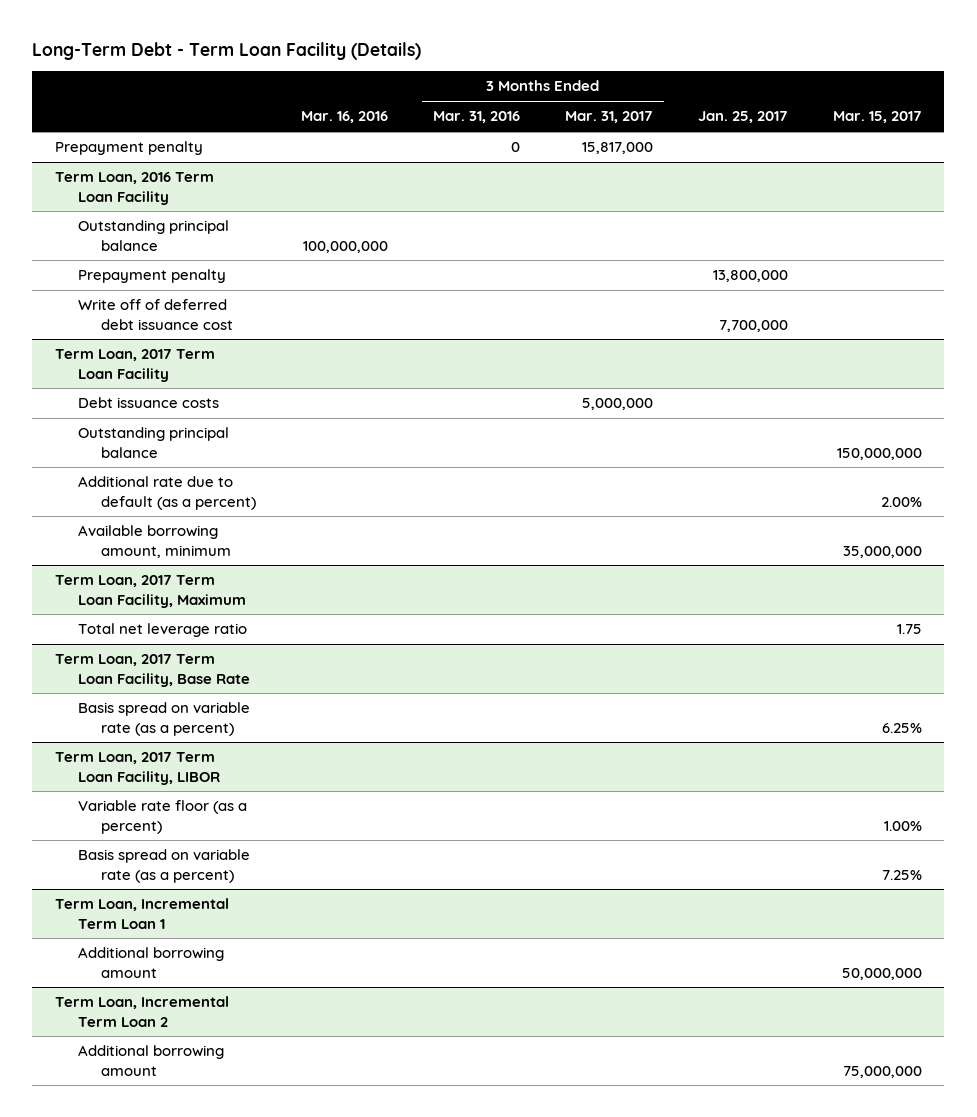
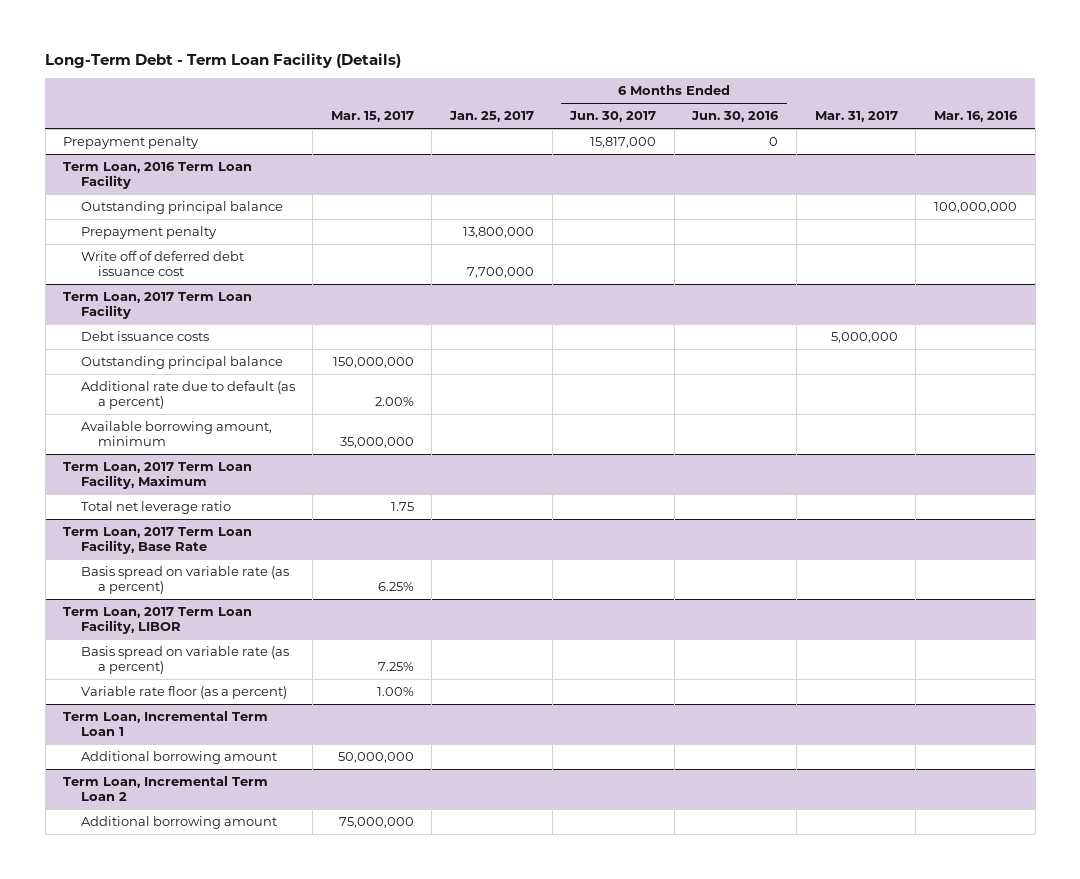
- | Mar. 16, 2016 | 3 Months Ended Mar. 31, 2016 | 3 Months Ended Mar. 31, 2017 | Jan. 25, 2017 | Mar. 15, 2017
+ | Mar. 15, 2017 | Jan. 25, 2017 | 6 Months Ended Jun. 30, 2017 | 6 Months Ended Jun. 30, 2016 | Mar. 31, 2017 | Mar. 16, 2016
@ Term Loan, 2017 Term Loan Facility, LIBOR
moved down: Variable rate floor (as a percent) | 1.00% | | | | |

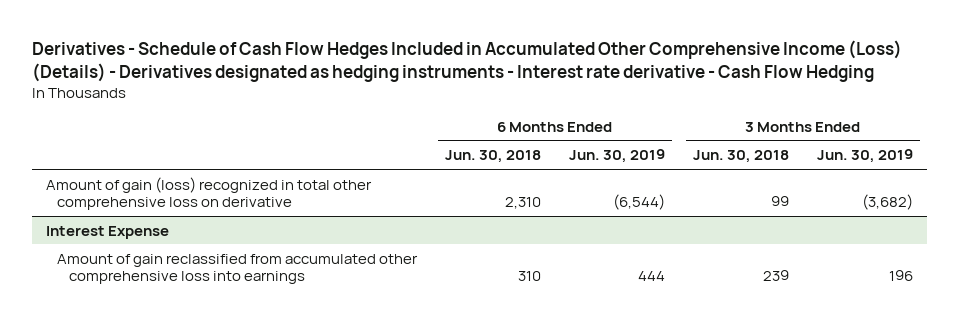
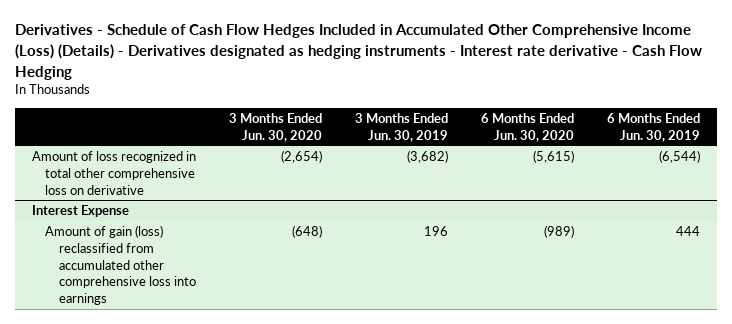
- | 6 Months Ended Jun. 30, 2018 | 6 Months Ended Jun. 30, 2019 | 3 Months Ended Jun. 30, 2018 | 3 Months Ended Jun. 30, 2019
+ | 3 Months Ended Jun. 30, 2020 | 3 Months Ended Jun. 30, 2019 | 6 Months Ended Jun. 30, 2020 | 6 Months Ended Jun. 30, 2019
- Amount of gain (loss) recognized in total other comprehensive loss on derivative | 2,310 | (6,544) | 99 | (3,682)
+ Amount of loss recognized in total other comprehensive loss on derivative | (2,654) | (3,682) | (5,615) | (6,544)
@ Interest Expense
- Amount of gain reclassified from accumulated other comprehensive loss into earnings | 310 | 444 | 239 | 196
+ Amount of gain (loss) reclassified from accumulated other comprehensive loss into earnings | (648) | 196 | (989) | 444

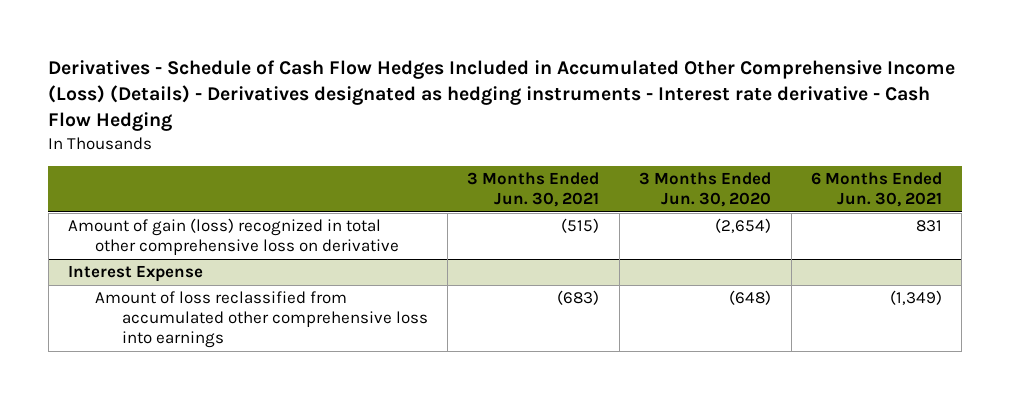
- | 3 Months Ended Jun. 30, 2020 | 3 Months Ended Jun. 30, 2019 | 6 Months Ended Jun. 30, 2020 | 6 Months Ended Jun. 30, 2019
+ | 3 Months Ended Jun. 30, 2021 | 3 Months Ended Jun. 30, 2020 | 6 Months Ended Jun. 30, 2021
- Amount of loss recognized in total other comprehensive loss on derivative | (2,654) | (3,682) | (5,615) | (6,544)
+ Amount of gain (loss) recognized in total other comprehensive loss on derivative | (515) | (2,654) | 831
@ Interest Expense
- Amount of gain (loss) reclassified from accumulated other comprehensive loss into earnings | (648) | 196 | (989) | 444
+ Amount of loss reclassified from accumulated other comprehensive loss into earnings | (683) | (648) | (1,349)

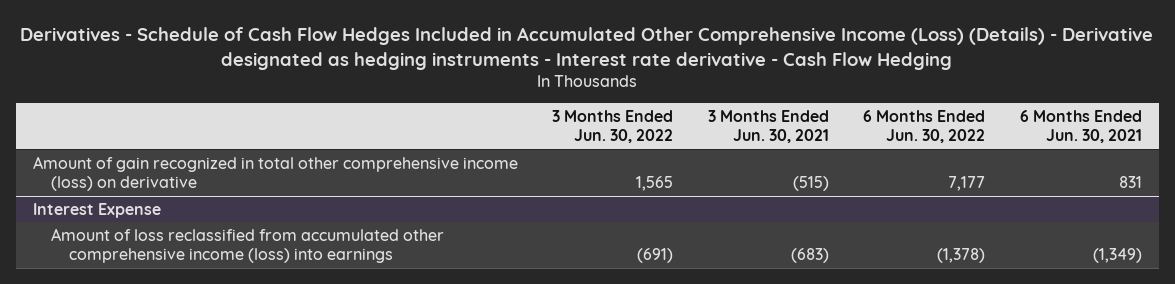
- Derivatives - Schedule of Cash Flow Hedges Included in Accumulated Other Comprehensive Income (Loss) (Details) - Derivatives designated as hedging instruments - Interest rate derivative - Cash Flow Hedging
+ Derivatives - Schedule of Cash Flow Hedges Included in Accumulated Other Comprehensive Income (Loss) (Details) - Derivative designated as hedging instruments - Interest rate derivative - Cash Flow Hedging
- | 3 Months Ended Jun. 30, 2021 | 3 Months Ended Jun. 30, 2020 | 6 Months Ended Jun. 30, 2021
+ | 3 Months Ended Jun. 30, 2022 | 3 Months Ended Jun. 30, 2021 | 6 Months Ended Jun. 30, 2022 | 6 Months Ended Jun. 30, 2021
- Amount of gain (loss) recognized in total other comprehensive loss on derivative | (515) | (2,654) | 831
+ Amount of gain recognized in total other comprehensive income (loss) on derivative | 1,565 | (515) | 7,177 | 831
@ Interest Expense
- Amount of loss reclassified from accumulated other comprehensive loss into earnings | (683) | (648) | (1,349)
+ Amount of loss reclassified from accumulated other comprehensive income (loss) into earnings | (691) | (683) | (1,378) | (1,349)

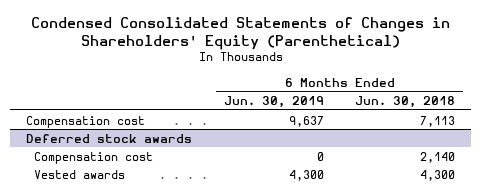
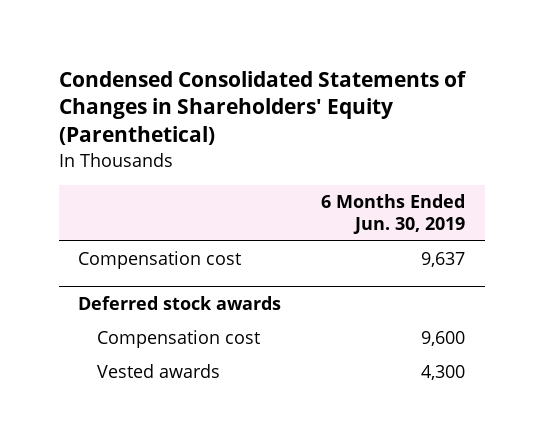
- | 6 Months Ended Jun. 30, 2019 | 6 Months Ended Jun. 30, 2018
+ | 6 Months Ended Jun. 30, 2019
@ Deferred stock awards
- Compensation cost | 0 | 2,140
+ Compensation cost | 9,600

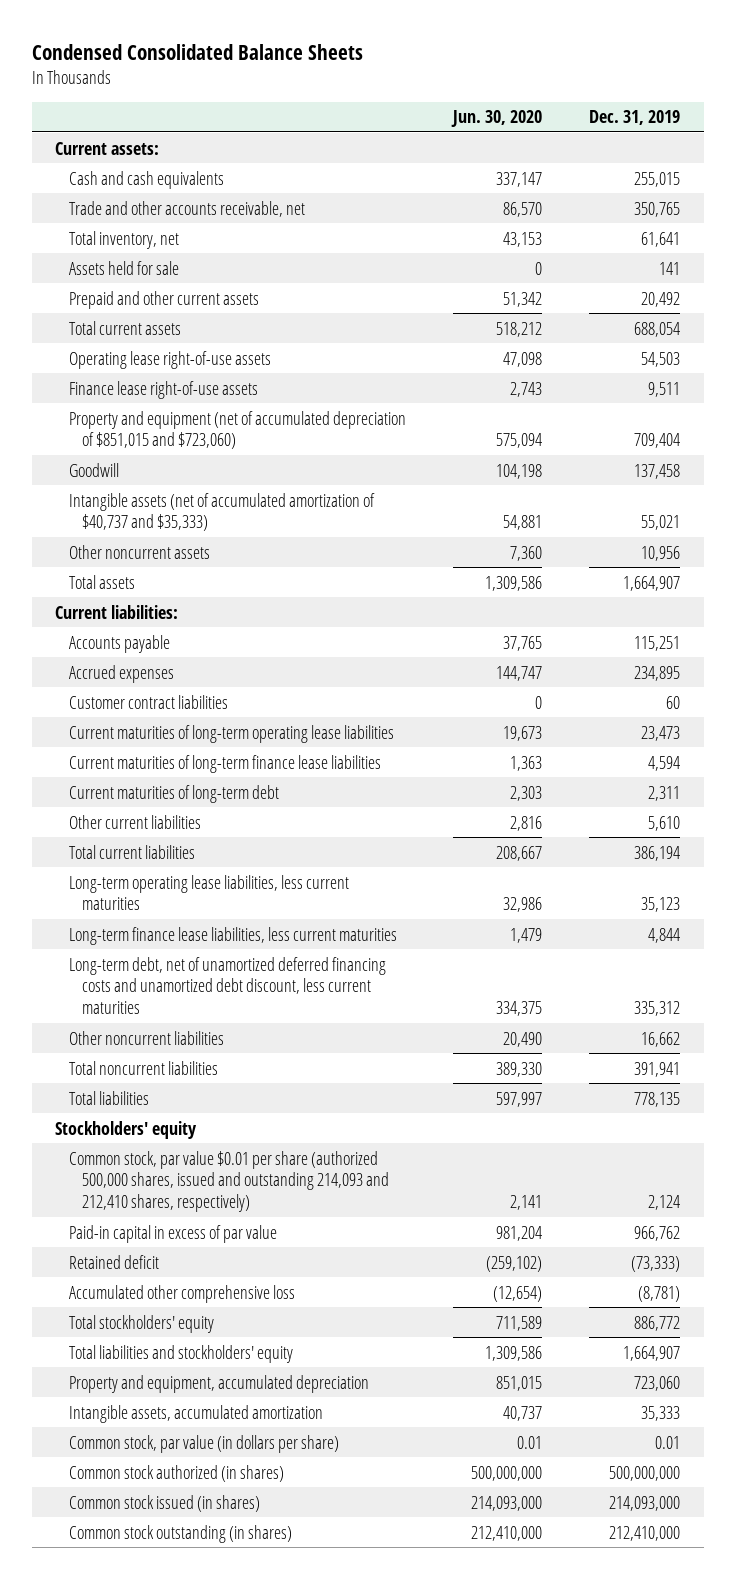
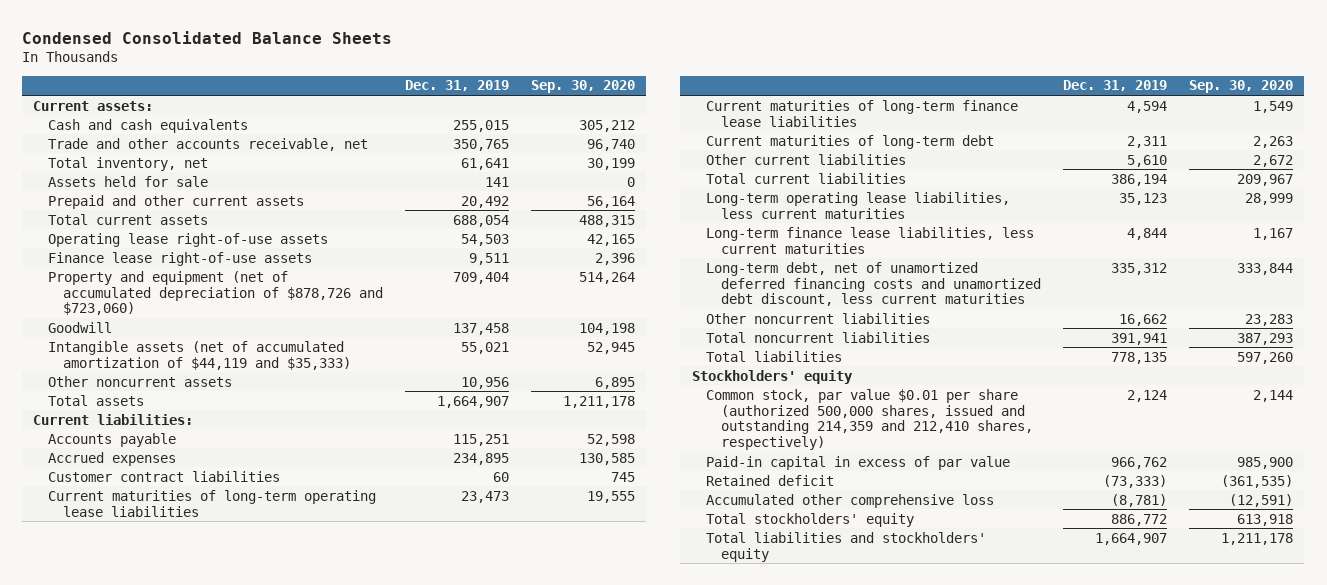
- | Jun. 30, 2020 | Dec. 31, 2019
+ | Dec. 31, 2019 | Sep. 30, 2020
- Property and equipment (net of accumulated depreciation of $851,015 and $723,060) | 575,094 | 709,404
+ Property and equipment (net of accumulated depreciation of $878,726 and $723,060) | 709,404 | 514,264
- Intangible assets (net of accumulated amortization of $40,737 and $35,333) | 54,881 | 55,021
+ Intangible assets (net of accumulated amortization of $44,119 and $35,333) | 55,021 | 52,945
- Common stock, par value $0.01 per share (authorized 500,000 shares, issued and outstanding 214,093 and 212,410 shares, respectively) | 2,141 | 2,124
+ Common stock, par value $0.01 per share (authorized 500,000 shares, issued and outstanding 214,359 and 212,410 shares, respectively) | 2,124 | 2,144
- Property and equipment, accumulated depreciation | 851,015 | 723,060
- Intangible assets, accumulated amortization | 40,737 | 35,333
- Common stock, par value (in dollars per share) | 0.01 | 0.01
- Common stock authorized (in shares) | 500,000,000 | 500,000,000
- Common stock issued (in shares) | 214,093,000 | 214,093,000
- Common stock outstanding (in shares) | 212,410,000 | 212,410,000

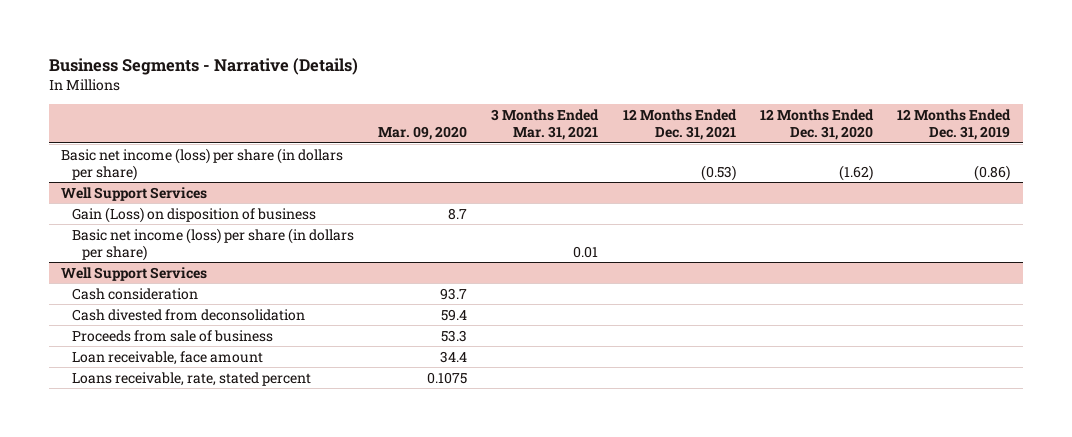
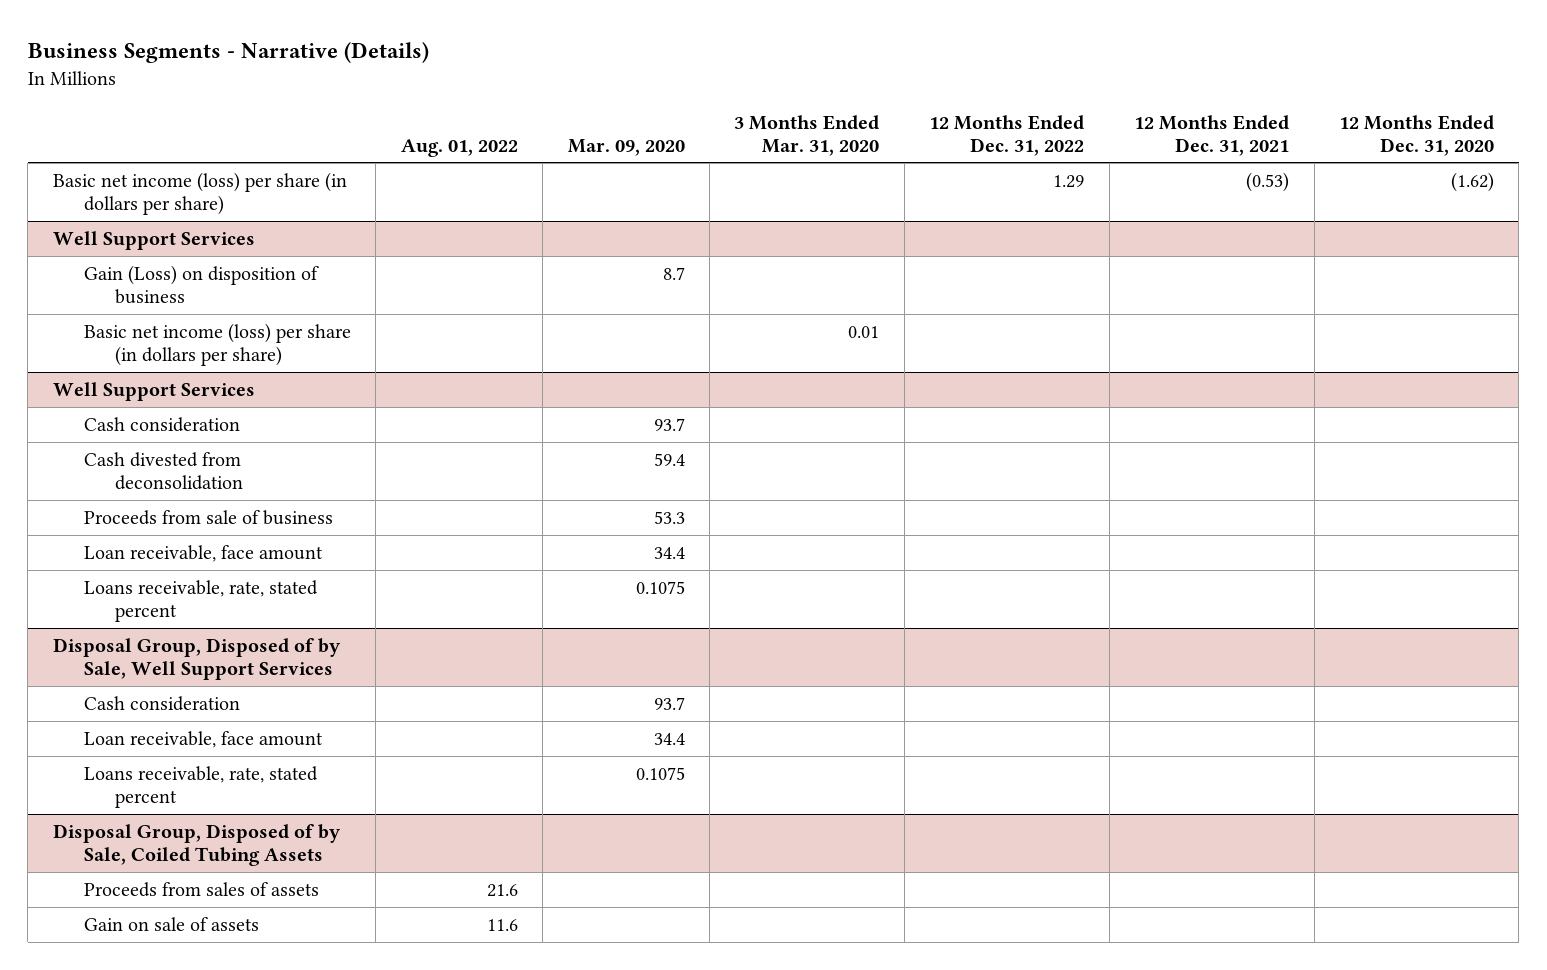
- | Mar. 09, 2020 | 3 Months Ended Mar. 31, 2021 | 12 Months Ended Dec. 31, 2021 | 12 Months Ended Dec. 31, 2020 | 12 Months Ended Dec. 31, 2019
+ | Aug. 01, 2022 | Mar. 09, 2020 | 3 Months Ended Mar. 31, 2020 | 12 Months Ended Dec. 31, 2022 | 12 Months Ended Dec. 31, 2021 | 12 Months Ended Dec. 31, 2020
+ Disposal Group, Disposed of by Sale, Well Support Services
+ Cash consideration | | 93.7 | | | |
+ Loan receivable, face amount | | 34.4 | | | |
+ Loans receivable, rate, stated percent | | 0.1075 | | | |
+ Disposal Group, Disposed of by Sale, Coiled Tubing Assets
+ Proceeds from sales of assets | 21.6 | | | | |
+ Gain on sale of assets | 11.6 | | | | |

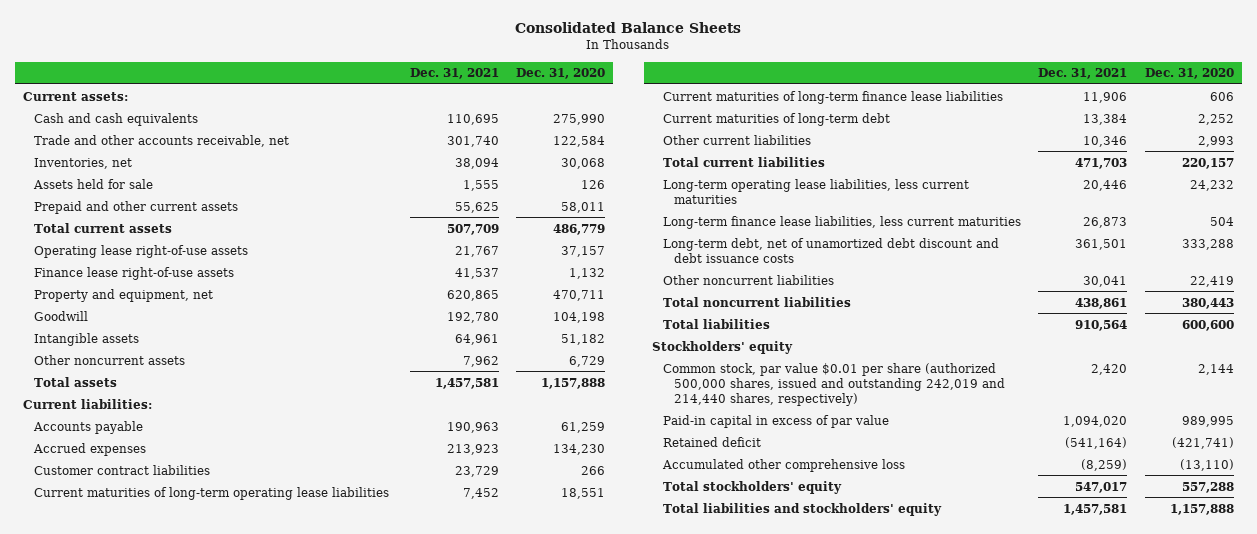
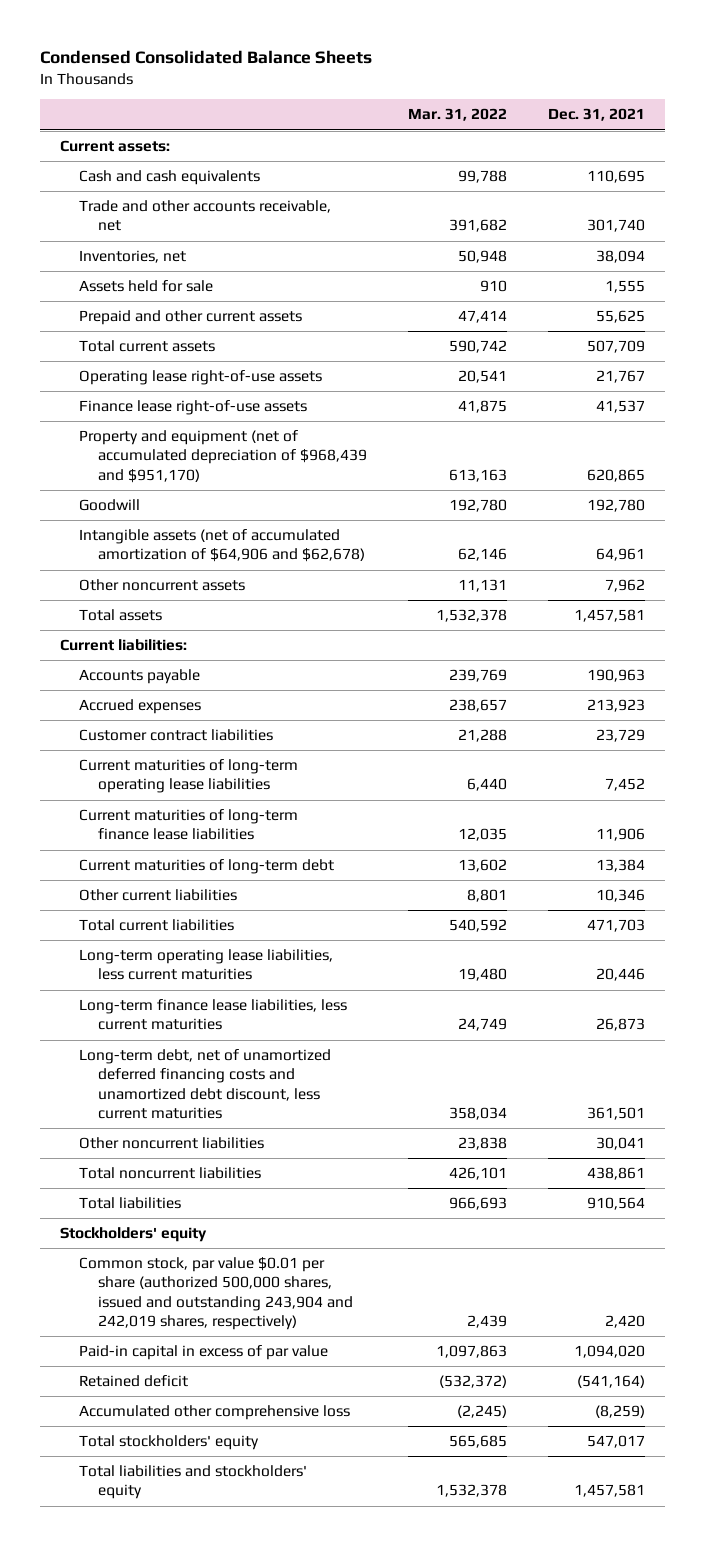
- Consolidated Balance Sheets
+ Condensed Consolidated Balance Sheets
- | Dec. 31, 2021 | Dec. 31, 2020
+ | Mar. 31, 2022 | Dec. 31, 2021
- Property and equipment, net | 620,865 | 470,711
+ Property and equipment (net of accumulated depreciation of $968,439 and $951,170) | 613,163 | 620,865
- Intangible assets | 64,961 | 51,182
+ Intangible assets (net of accumulated amortization of $64,906 and $62,678) | 62,146 | 64,961
- Long-term debt, net of unamortized debt discount and debt issuance costs | 361,501 | 333,288
+ Long-term debt, net of unamortized deferred financing costs and unamortized debt discount, less current maturities | 358,034 | 361,501
- Common stock, par value $0.01 per share (authorized 500,000 shares, issued and outstanding 242,019 and 214,440 shares, respectively) | 2,420 | 2,144
+ Common stock, par value $0.01 per share (authorized 500,000 shares, issued and outstanding 243,904 and 242,019 shares, respectively) | 2,439 | 2,420

